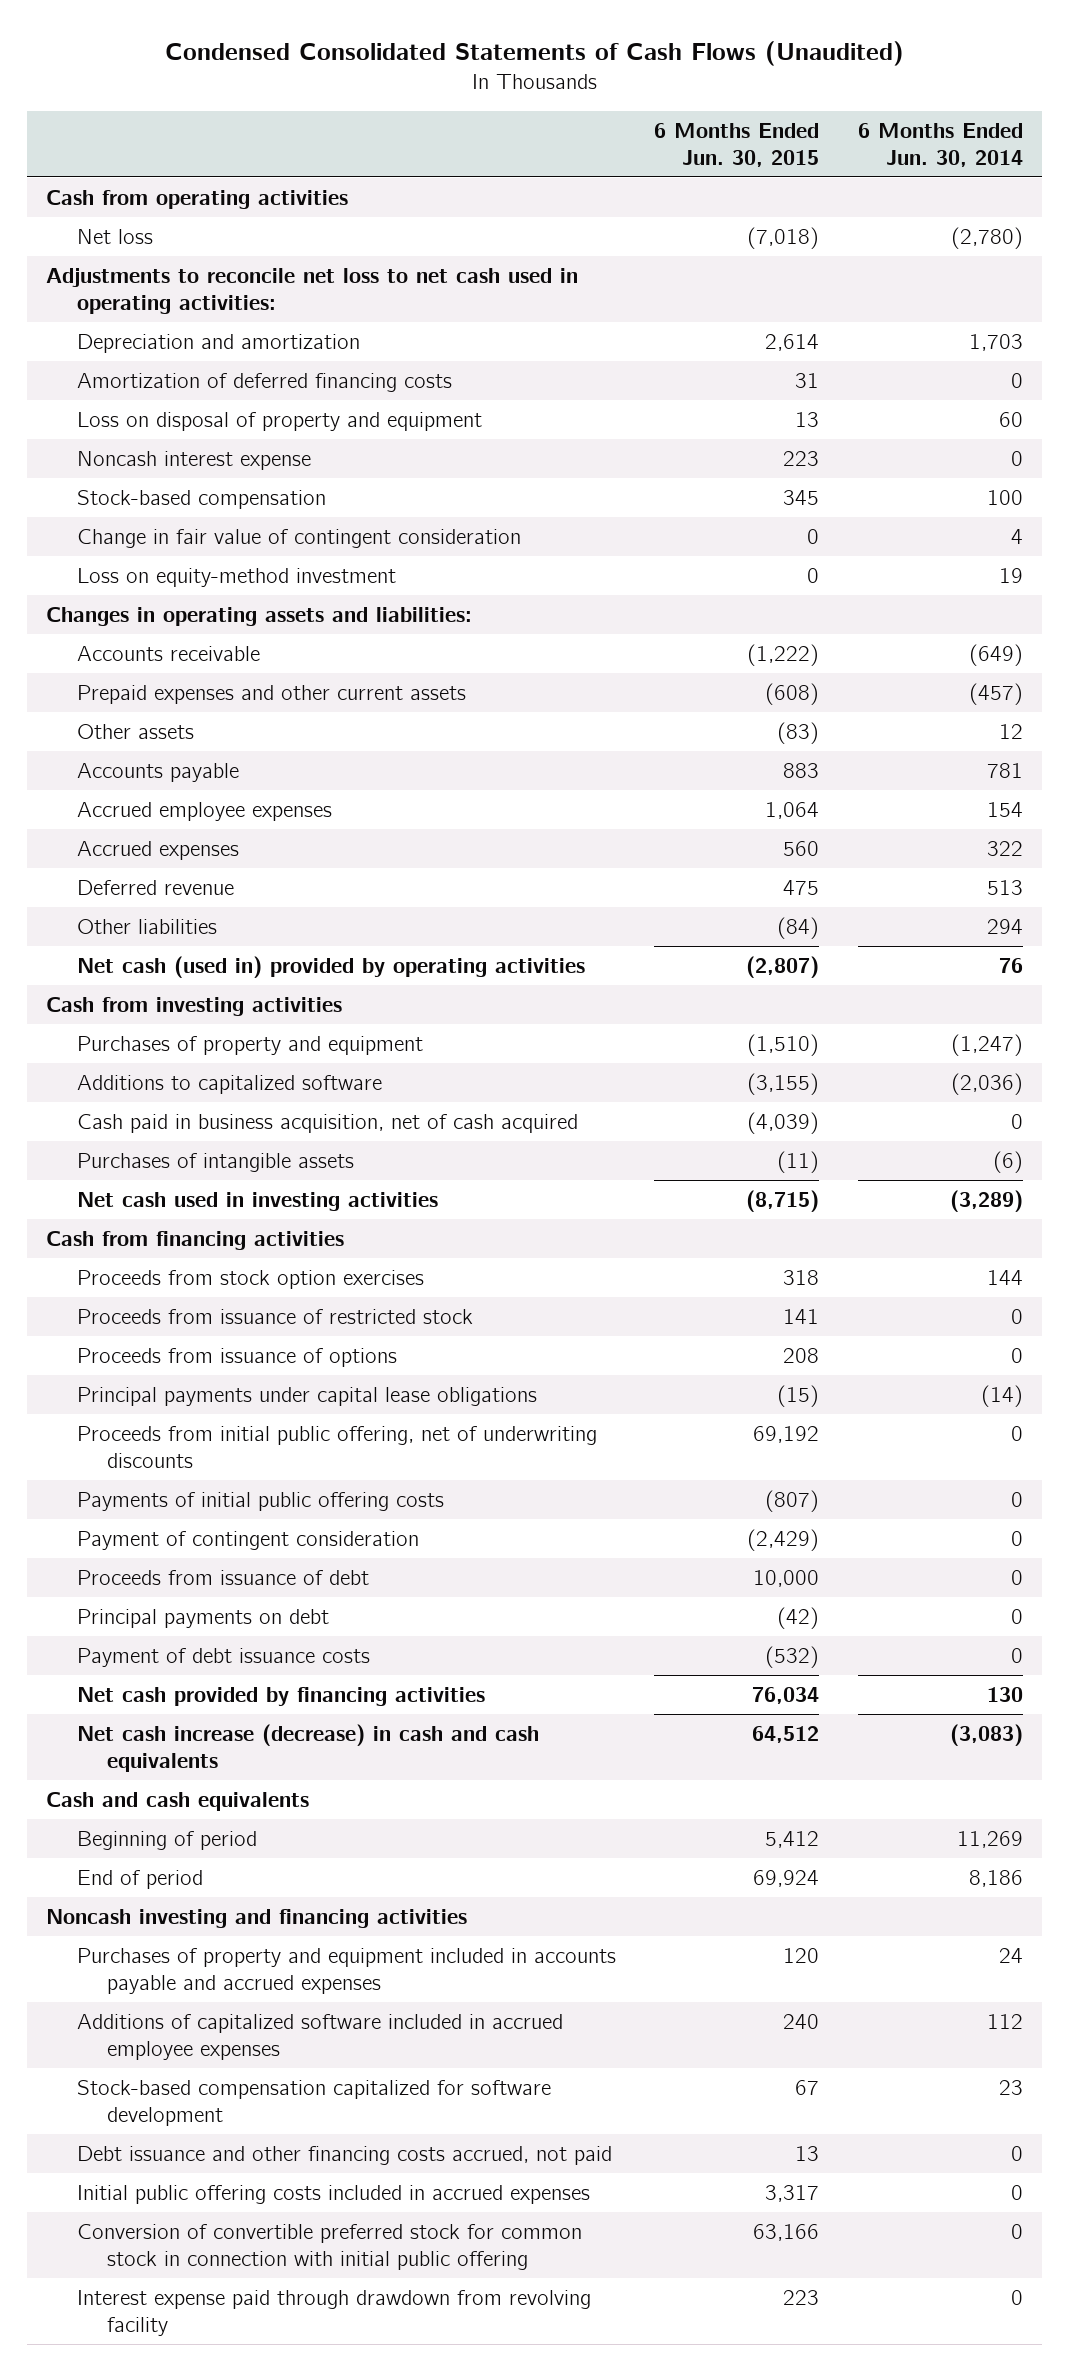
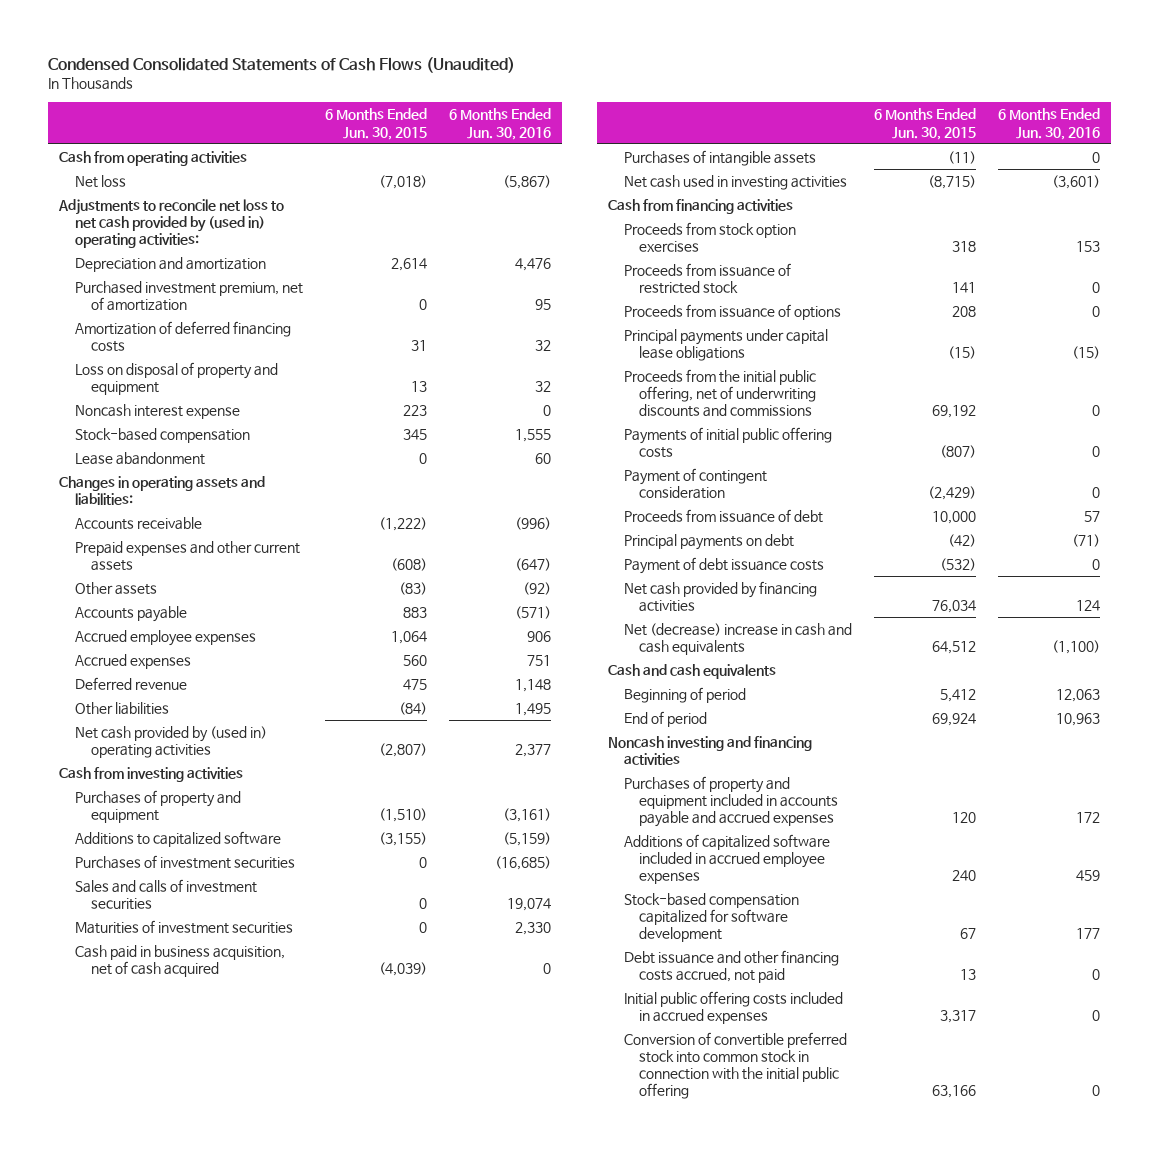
- | 6 Months Ended Jun. 30, 2015 | 6 Months Ended Jun. 30, 2014
+ | 6 Months Ended Jun. 30, 2015 | 6 Months Ended Jun. 30, 2016
- Adjustments to reconcile net loss to net cash used in operating activities:
+ Adjustments to reconcile net loss to net cash provided by (used in) operating activities:
+ Purchased investment premium, net of amortization | 0 | 95
- Change in fair value of contingent consideration | 0 | 4
- Loss on equity-method investment | 0 | 19
+ Lease abandonment | 0 | 60
- Net cash (used in) provided by operating activities | (2,807) | 76
+ Net cash provided by (used in) operating activities | (2,807) | 2,377
+ Purchases of investment securities | 0 | (16,685)
+ Sales and calls of investment securities | 0 | 19,074
+ Maturities of investment securities | 0 | 2,330
- Proceeds from initial public offering, net of underwriting discounts | 69,192 | 0
+ Proceeds from the initial public offering, net of underwriting discounts and commissions | 69,192 | 0
- Net cash increase (decrease) in cash and cash equivalents | 64,512 | (3,083)
+ Net (decrease) increase in cash and cash equivalents | 64,512 | (1,100)
- Conversion of convertible preferred stock for common stock in connection with initial public offering | 63,166 | 0
- Interest expense paid through drawdown from revolving facility | 223 | 0
+ Conversion of convertible preferred stock into common stock in connection with the initial public offering | 63,166 | 0

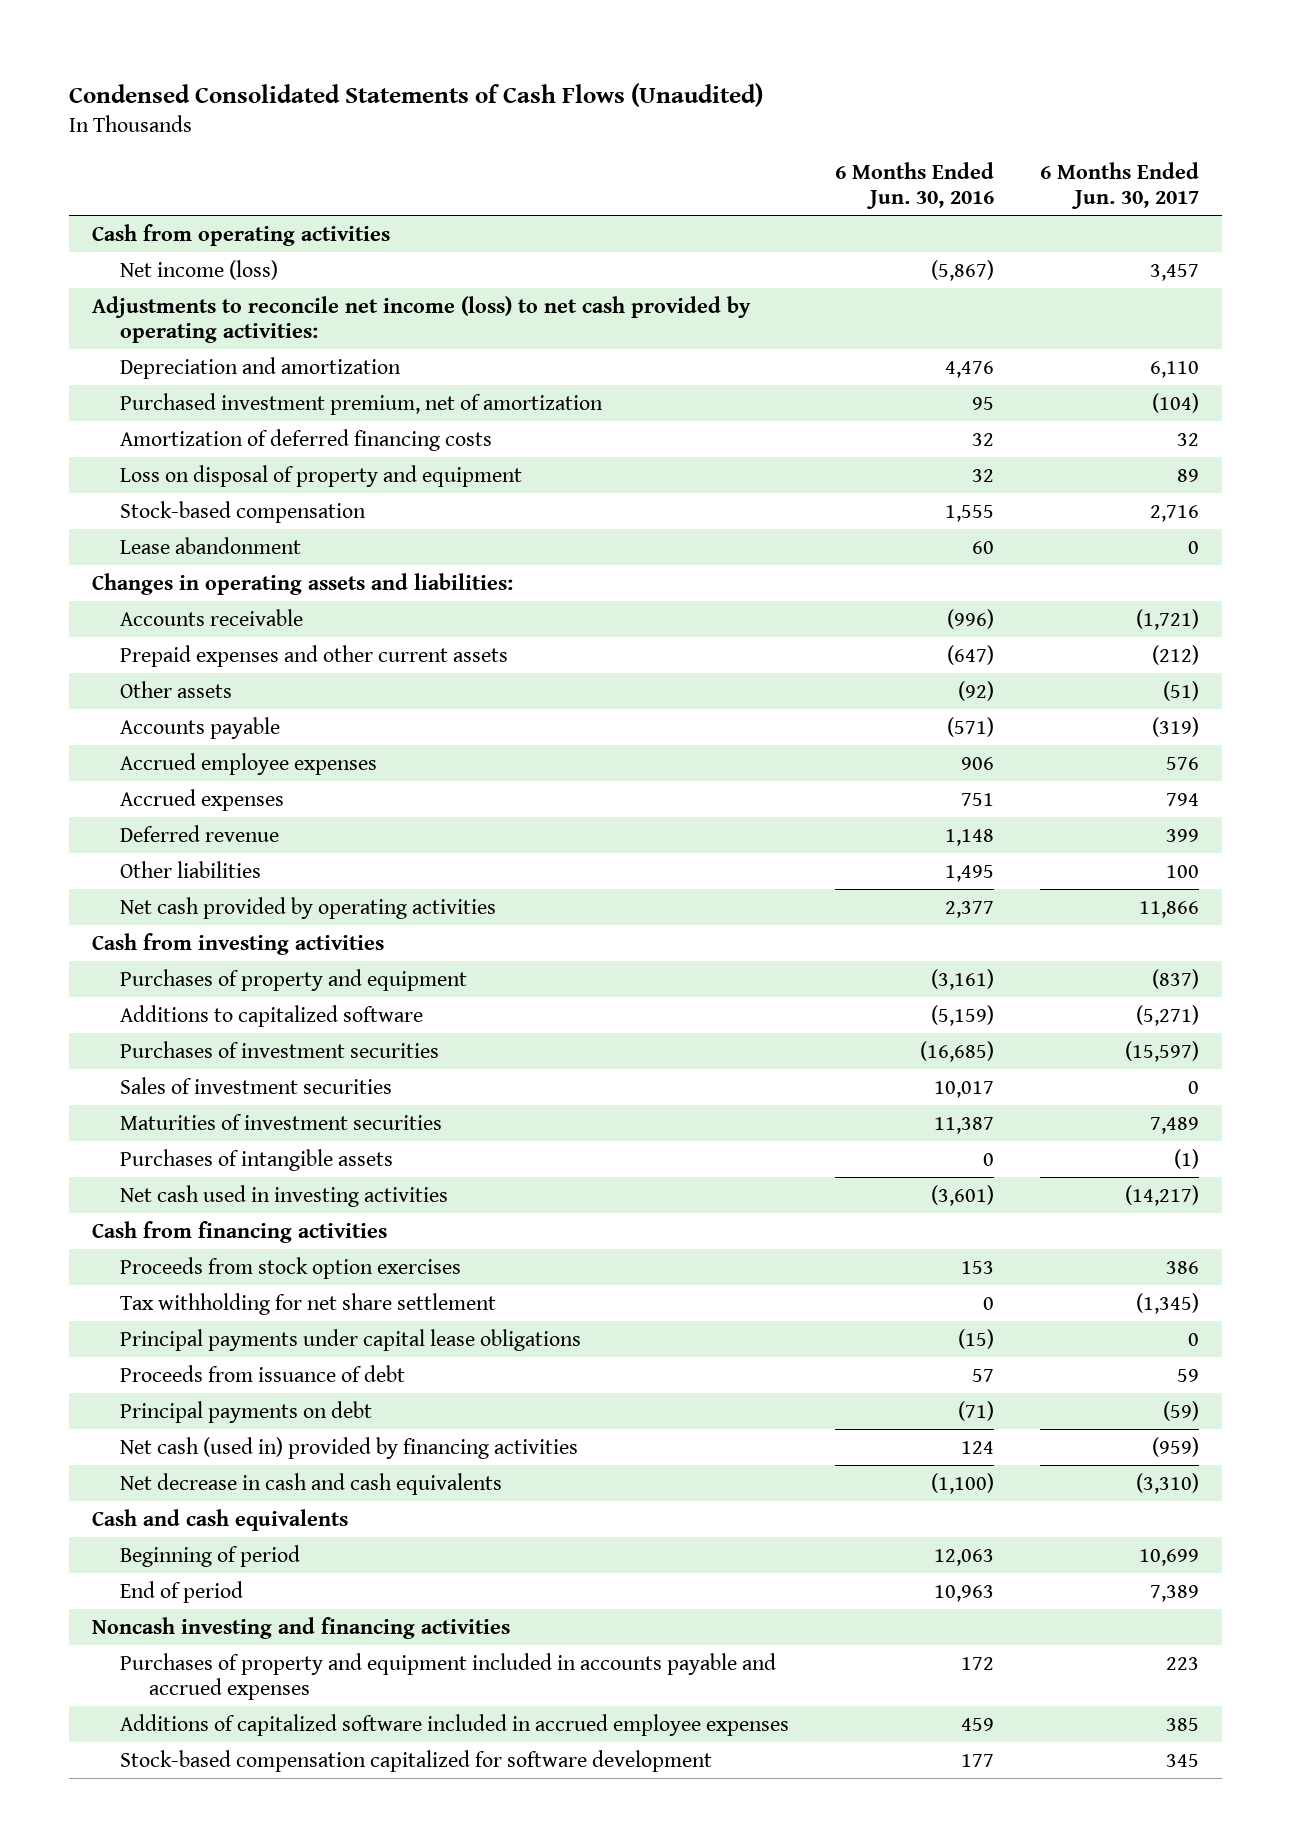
- | 6 Months Ended Jun. 30, 2015 | 6 Months Ended Jun. 30, 2016
+ | 6 Months Ended Jun. 30, 2016 | 6 Months Ended Jun. 30, 2017
- Net loss | (7,018) | (5,867)
- Adjustments to reconcile net loss to net cash provided by (used in) operating activities:
+ Net income (loss) | (5,867) | 3,457
+ Adjustments to reconcile net income (loss) to net cash provided by operating activities:
- Noncash interest expense | 223 | 0
- Net cash provided by (used in) operating activities | (2,807) | 2,377
+ Net cash provided by operating activities | 2,377 | 11,866
- Sales and calls of investment securities | 0 | 19,074
- Maturities of investment securities | 0 | 2,330
- Cash paid in business acquisition, net of cash acquired | (4,039) | 0
+ Sales of investment securities | 10,017 | 0
+ Maturities of investment securities | 11,387 | 7,489
- Proceeds from issuance of restricted stock | 141 | 0
- Proceeds from issuance of options | 208 | 0
+ Tax withholding for net share settlement | 0 | (1,345)
- Proceeds from the initial public offering, net of underwriting discounts and commissions | 69,192 | 0
- Payments of initial public offering costs | (807) | 0
- Payment of contingent consideration | (2,429) | 0
- Payment of debt issuance costs | (532) | 0
- Net cash provided by financing activities | 76,034 | 124
- Net (decrease) increase in cash and cash equivalents | 64,512 | (1,100)
+ Net cash (used in) provided by financing activities | 124 | (959)
+ Net decrease in cash and cash equivalents | (1,100) | (3,310)
- Debt issuance and other financing costs accrued, not paid | 13 | 0
- Initial public offering costs included in accrued expenses | 3,317 | 0
- Conversion of convertible preferred stock into common stock in connection with the initial public offering | 63,166 | 0

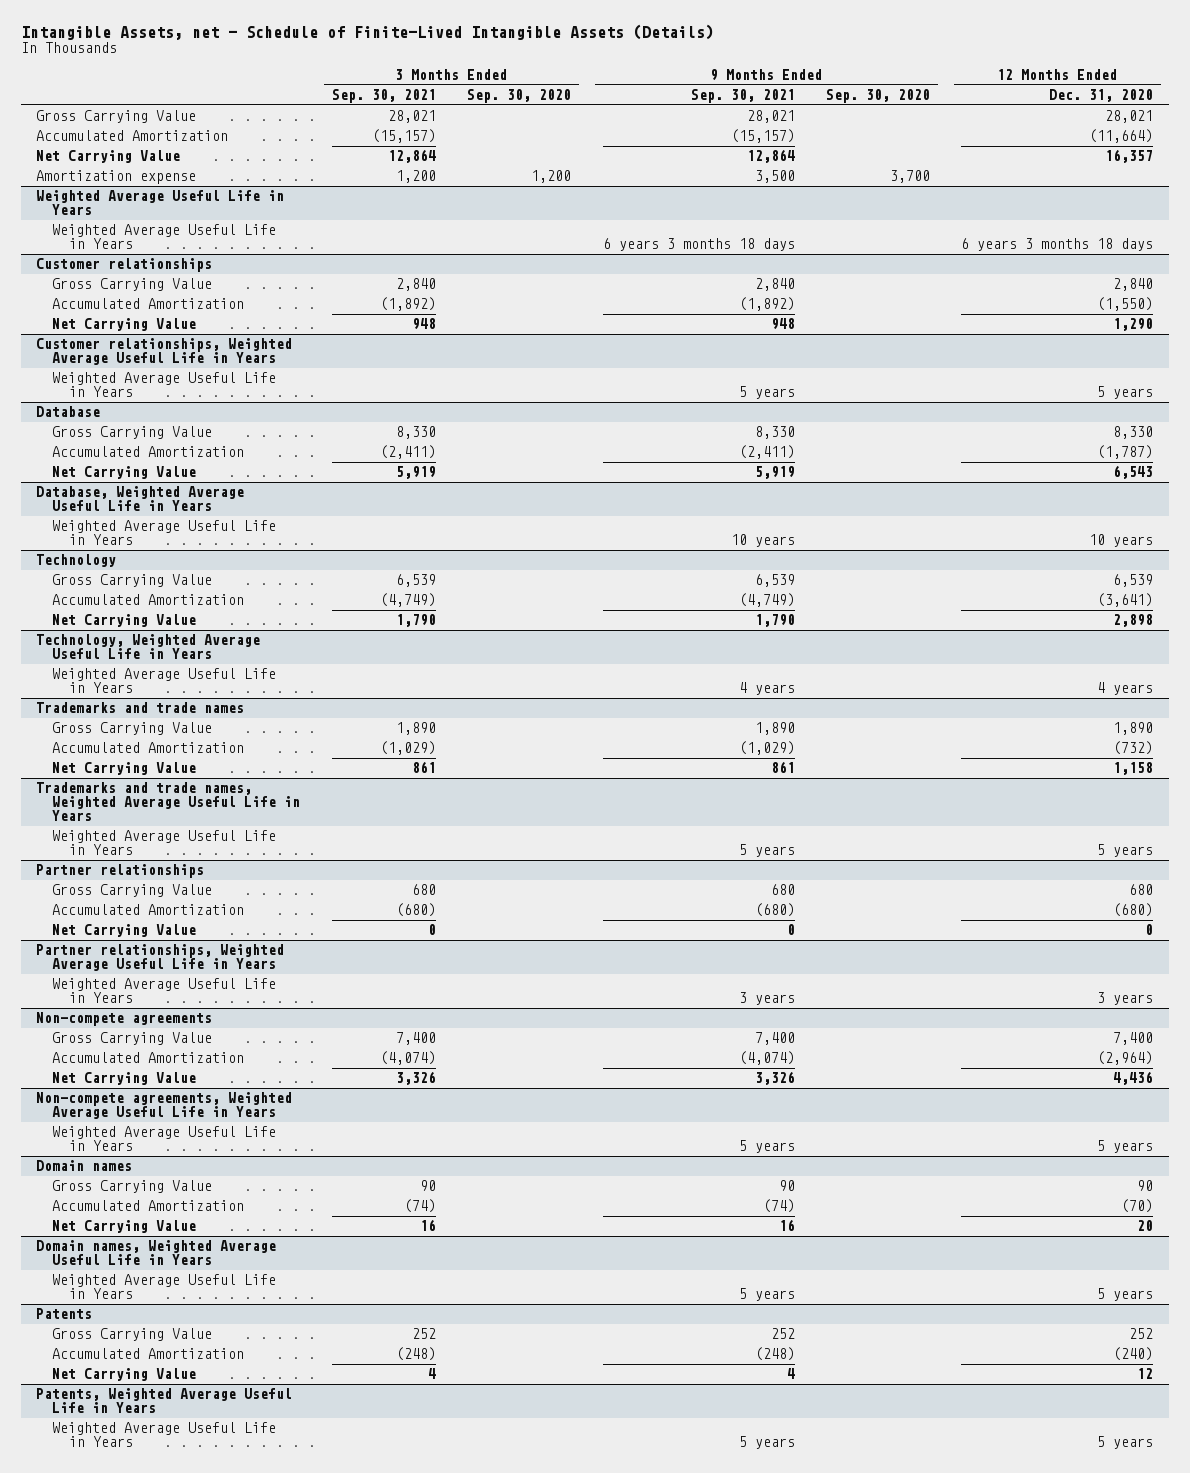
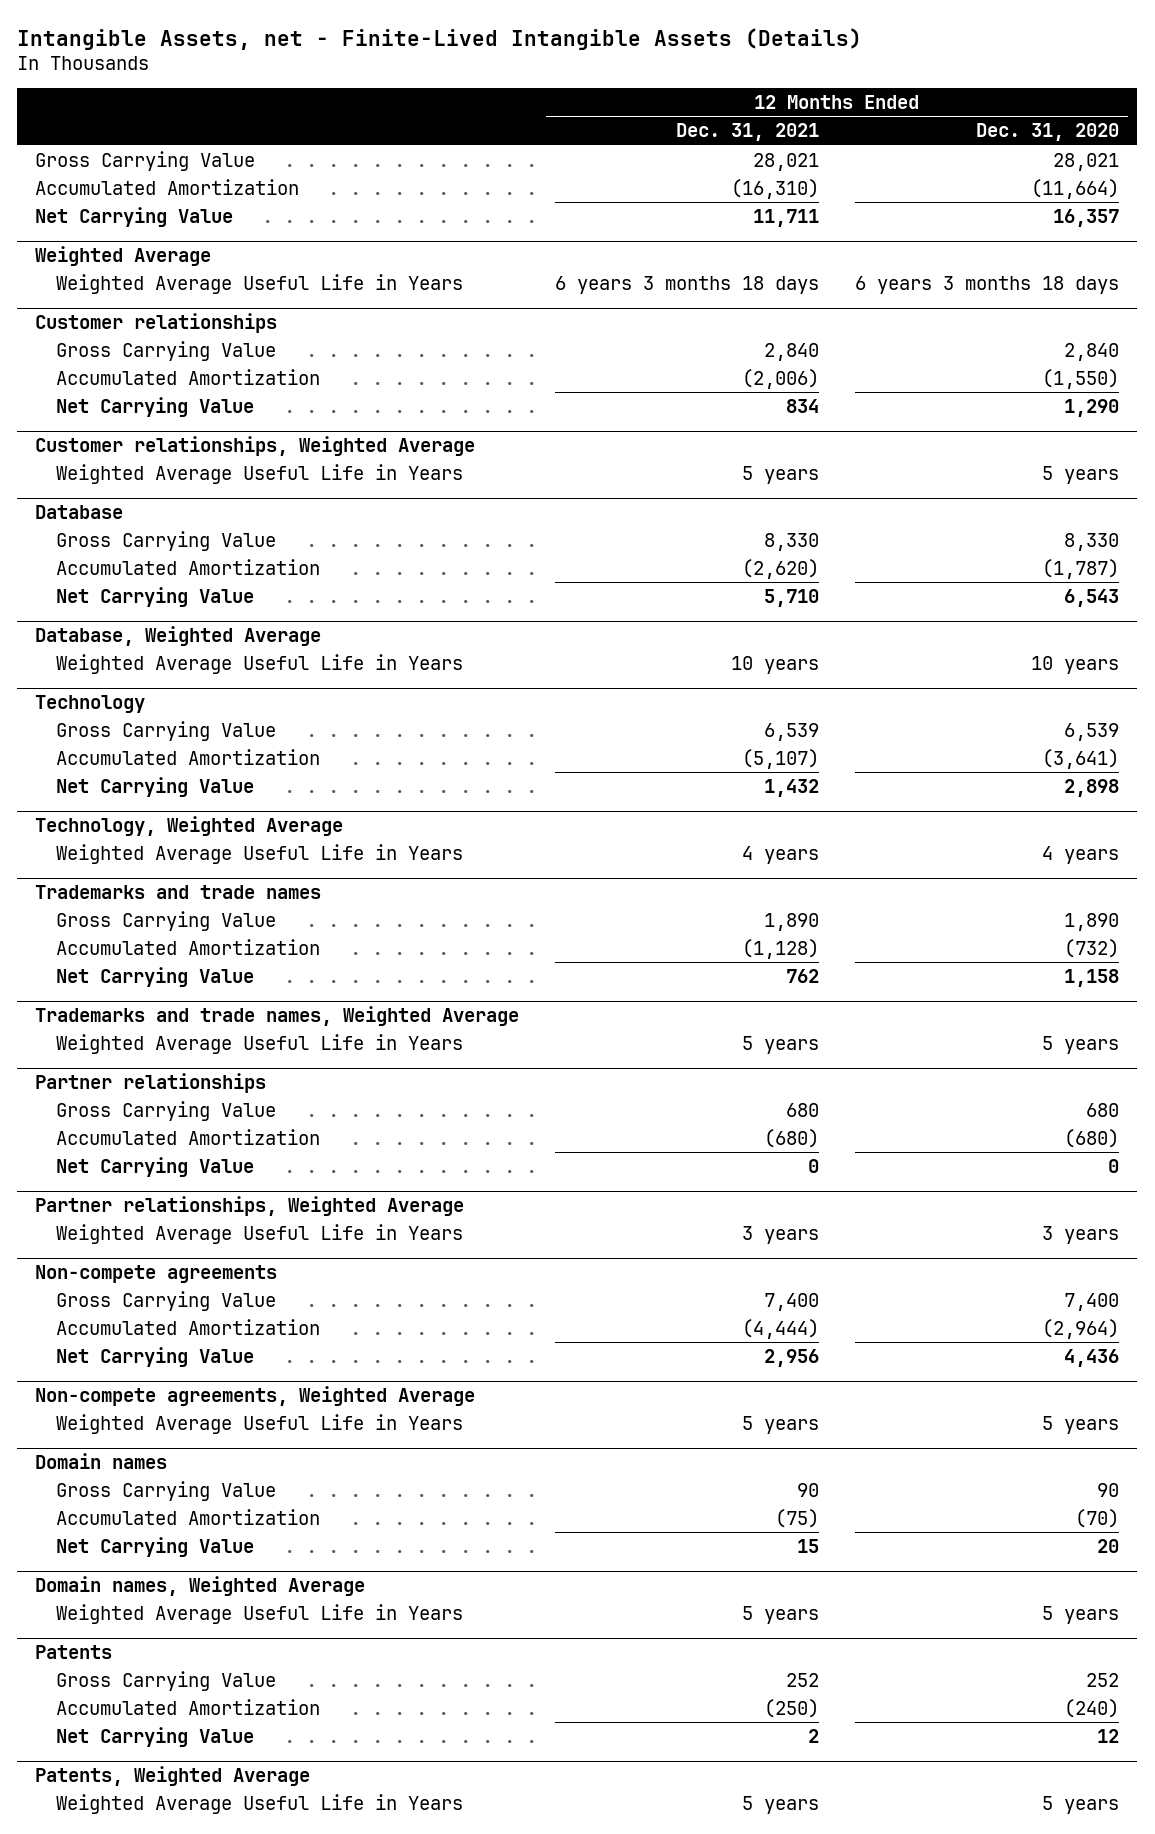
- Intangible Assets, net - Schedule of Finite-Lived Intangible Assets (Details)
+ Intangible Assets, net - Finite-Lived Intangible Assets (Details)
- | 3 Months Ended Sep. 30, 2021 | 3 Months Ended Sep. 30, 2020 | 9 Months Ended Sep. 30, 2021 | 9 Months Ended Sep. 30, 2020 | 12 Months Ended Dec. 31, 2020
+ | 12 Months Ended Dec. 31, 2021 | 12 Months Ended Dec. 31, 2020
- Amortization expense | 1,200 | 1,200 | 3,500 | 3,700 |
- Weighted Average Useful Life in Years
+ Weighted Average
- Customer relationships, Weighted Average Useful Life in Years
+ Customer relationships, Weighted Average
- Database, Weighted Average Useful Life in Years
+ Database, Weighted Average
- Technology, Weighted Average Useful Life in Years
+ Technology, Weighted Average
- Trademarks and trade names, Weighted Average Useful Life in Years
+ Trademarks and trade names, Weighted Average
- Partner relationships, Weighted Average Useful Life in Years
+ Partner relationships, Weighted Average
- Non-compete agreements, Weighted Average Useful Life in Years
+ Non-compete agreements, Weighted Average
- Domain names, Weighted Average Useful Life in Years
+ Domain names, Weighted Average
- Patents, Weighted Average Useful Life in Years
+ Patents, Weighted Average

